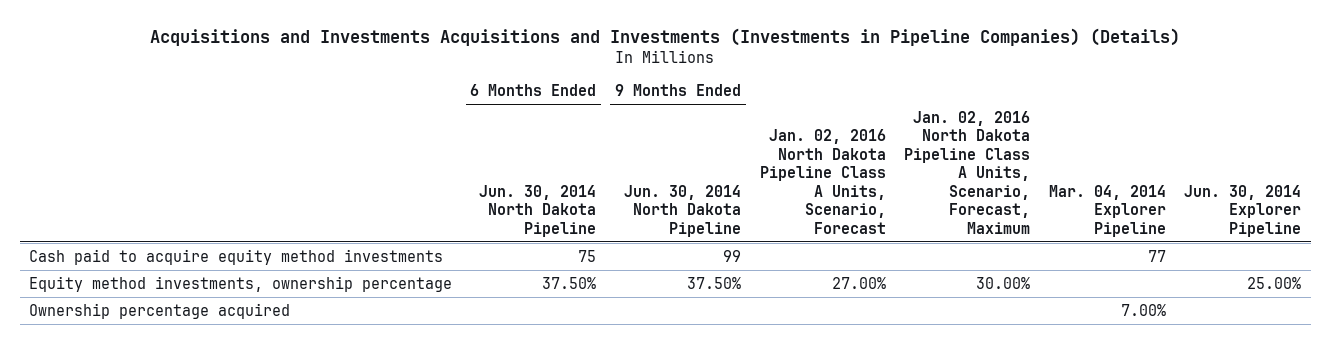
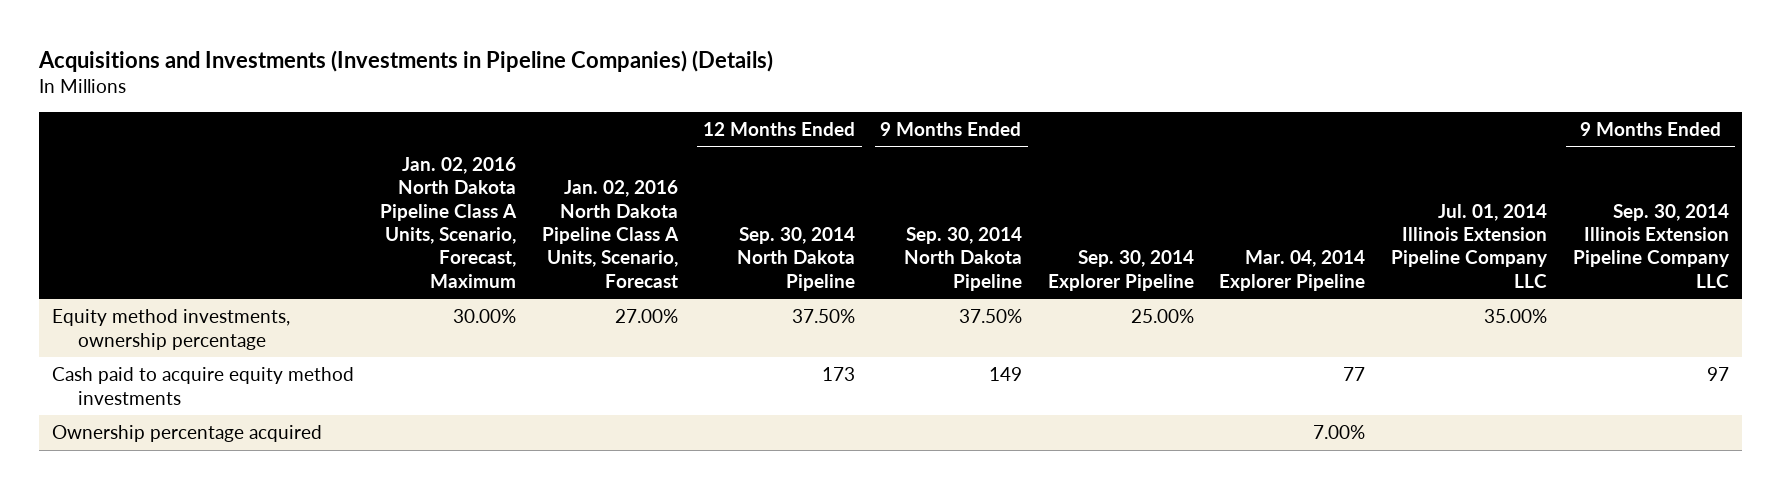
- Acquisitions and Investments Acquisitions and Investments (Investments in Pipeline Companies) (Details)
+ Acquisitions and Investments (Investments in Pipeline Companies) (Details)
- | 6 Months Ended Jun. 30, 2014 North Dakota Pipeline | 9 Months Ended Jun. 30, 2014 North Dakota Pipeline | Jan. 02, 2016 North Dakota Pipeline Class A Units, Scenario, Forecast | Jan. 02, 2016 North Dakota Pipeline Class A Units, Scenario, Forecast, Maximum | Mar. 04, 2014 Explorer Pipeline | Jun. 30, 2014 Explorer Pipeline
+ | Jan. 02, 2016 North Dakota Pipeline Class A Units, Scenario, Forecast, Maximum | Jan. 02, 2016 North Dakota Pipeline Class A Units, Scenario, Forecast | 12 Months Ended Sep. 30, 2014 North Dakota Pipeline | 9 Months Ended Sep. 30, 2014 North Dakota Pipeline | Sep. 30, 2014 Explorer Pipeline | Mar. 04, 2014 Explorer Pipeline | Jul. 01, 2014 Illinois Extension Pipeline Company LLC | 9 Months Ended Sep. 30, 2014 Illinois Extension Pipeline Company LLC
moved down: Cash paid to acquire equity method investments | | | 173 | 149 | | 77 | | 97

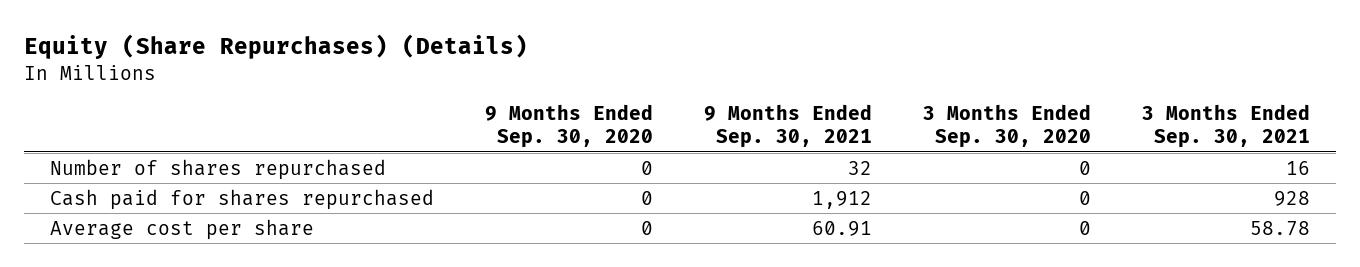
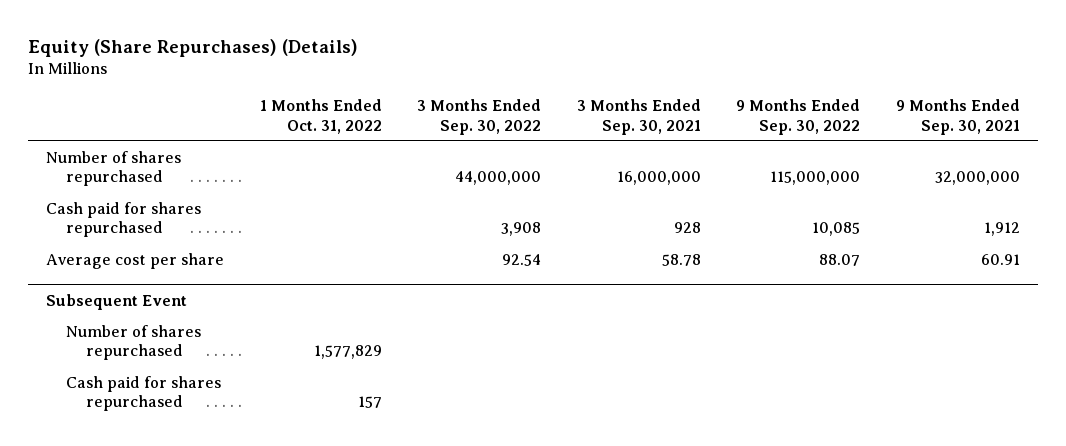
- | 9 Months Ended Sep. 30, 2020 | 9 Months Ended Sep. 30, 2021 | 3 Months Ended Sep. 30, 2020 | 3 Months Ended Sep. 30, 2021
+ | 1 Months Ended Oct. 31, 2022 | 3 Months Ended Sep. 30, 2022 | 3 Months Ended Sep. 30, 2021 | 9 Months Ended Sep. 30, 2022 | 9 Months Ended Sep. 30, 2021
- Number of shares repurchased | 0 | 32 | 0 | 16
+ Number of shares repurchased | | 44,000,000 | 16,000,000 | 115,000,000 | 32,000,000
+ Subsequent Event
+ Number of shares repurchased | 1,577,829 | | | |
+ Cash paid for shares repurchased | 157 | | | |

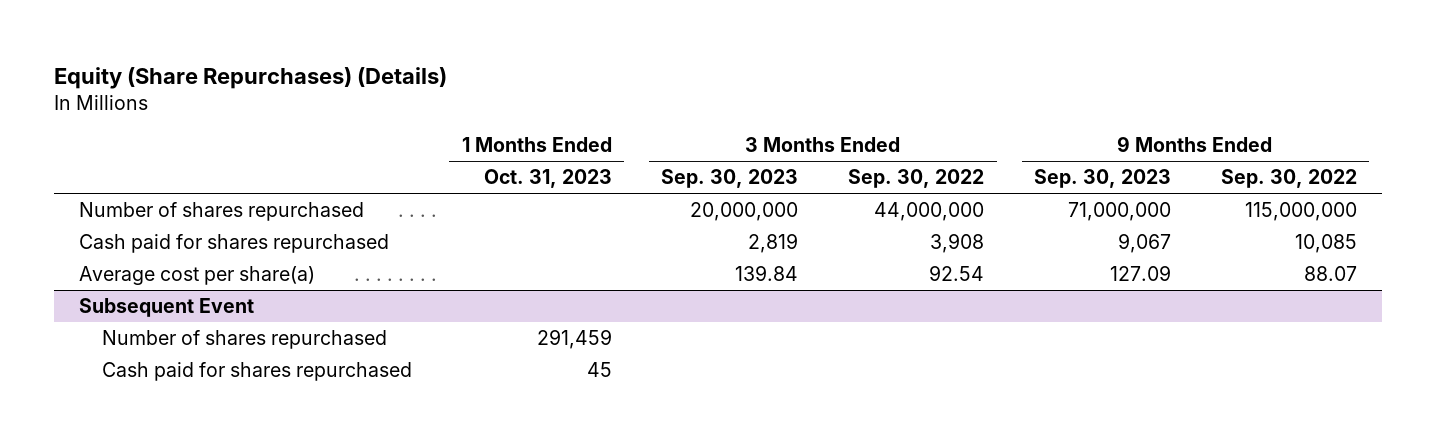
- | 1 Months Ended Oct. 31, 2022 | 3 Months Ended Sep. 30, 2022 | 3 Months Ended Sep. 30, 2021 | 9 Months Ended Sep. 30, 2022 | 9 Months Ended Sep. 30, 2021
+ | 1 Months Ended Oct. 31, 2023 | 3 Months Ended Sep. 30, 2023 | 3 Months Ended Sep. 30, 2022 | 9 Months Ended Sep. 30, 2023 | 9 Months Ended Sep. 30, 2022
- Average cost per share | | 92.54 | 58.78 | 88.07 | 60.91
+ Average cost per share(a) | | 139.84 | 92.54 | 127.09 | 88.07

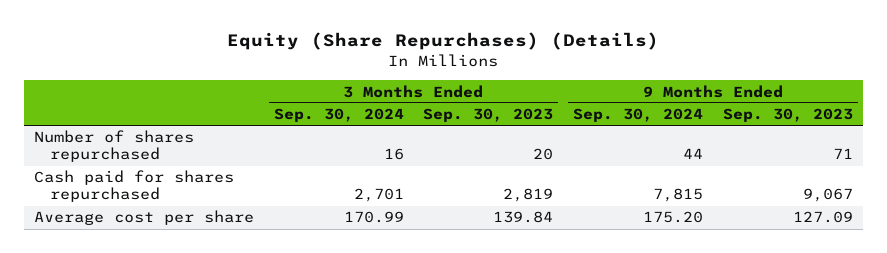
- | 1 Months Ended Oct. 31, 2023 | 3 Months Ended Sep. 30, 2023 | 3 Months Ended Sep. 30, 2022 | 9 Months Ended Sep. 30, 2023 | 9 Months Ended Sep. 30, 2022
+ | 3 Months Ended Sep. 30, 2024 | 3 Months Ended Sep. 30, 2023 | 9 Months Ended Sep. 30, 2024 | 9 Months Ended Sep. 30, 2023
- Number of shares repurchased | | 20,000,000 | 44,000,000 | 71,000,000 | 115,000,000
+ Number of shares repurchased | 16 | 20 | 44 | 71
- Average cost per share(a) | | 139.84 | 92.54 | 127.09 | 88.07
- Subsequent Event
- Number of shares repurchased | 291,459 | | | |
- Cash paid for shares repurchased | 45 | | | |
+ Average cost per share | 170.99 | 139.84 | 175.20 | 127.09

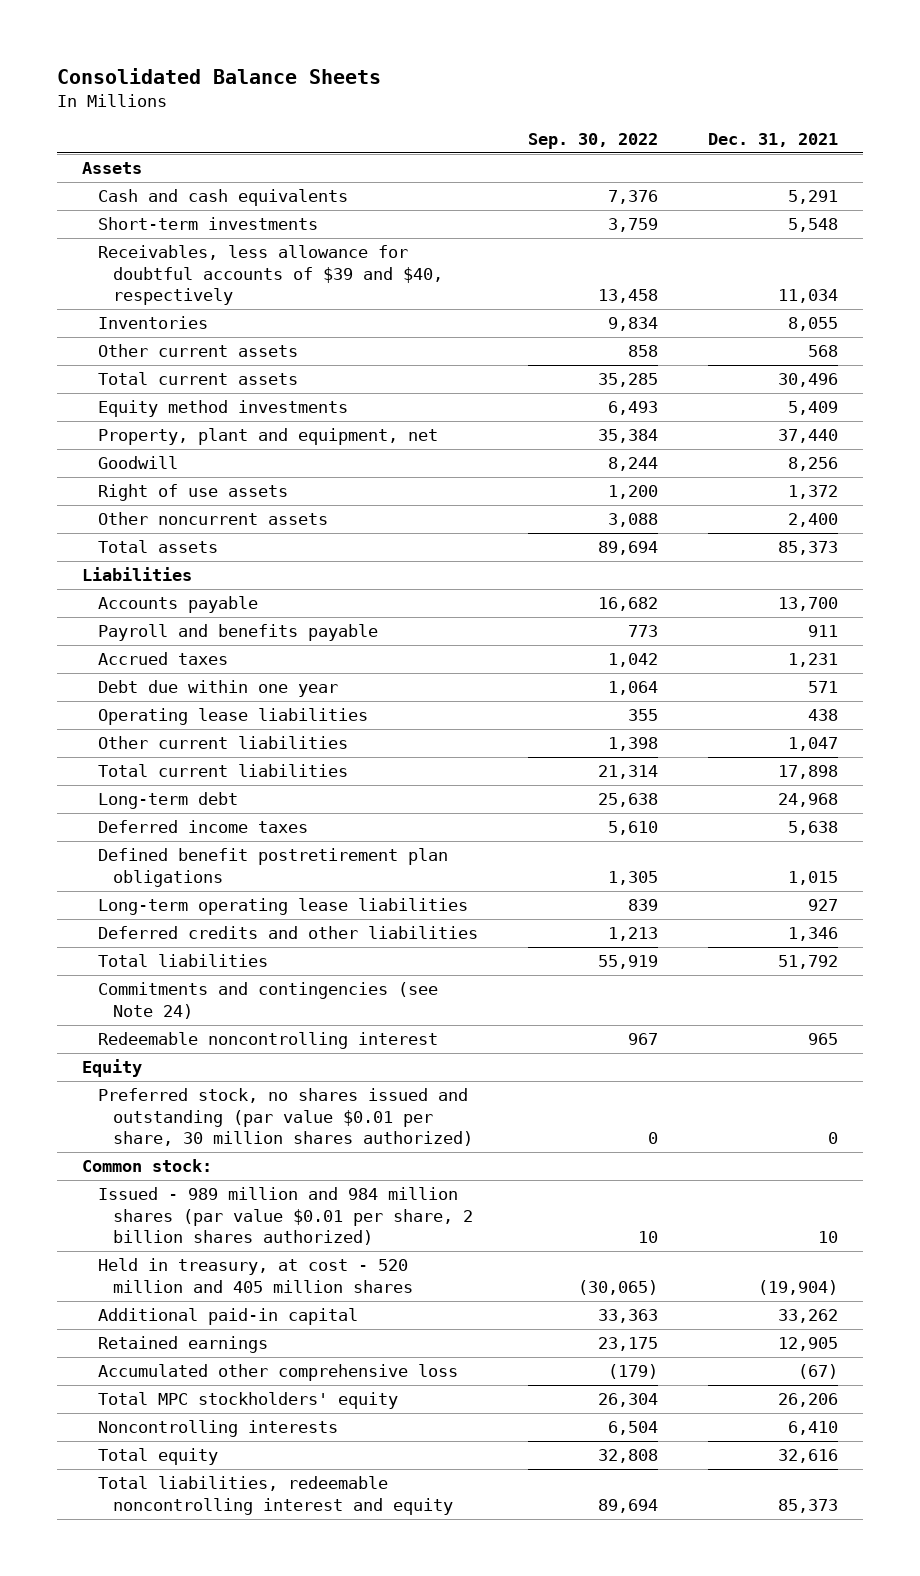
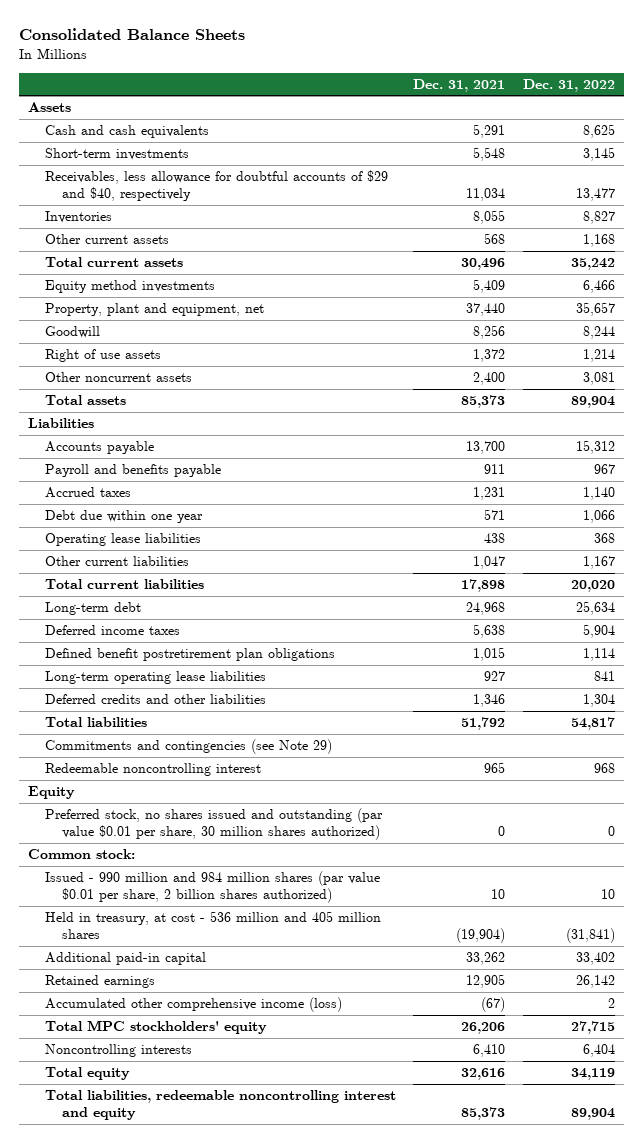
- | Sep. 30, 2022 | Dec. 31, 2021
+ | Dec. 31, 2021 | Dec. 31, 2022
- Receivables, less allowance for doubtful accounts of $39 and $40, respectively | 13,458 | 11,034
+ Receivables, less allowance for doubtful accounts of $29 and $40, respectively | 11,034 | 13,477
- Commitments and contingencies (see Note 24)
+ Commitments and contingencies (see Note 29)
- Issued - 989 million and 984 million shares (par value $0.01 per share, 2 billion shares authorized) | 10 | 10
- Held in treasury, at cost - 520 million and 405 million shares | (30,065) | (19,904)
+ Issued - 990 million and 984 million shares (par value $0.01 per share, 2 billion shares authorized) | 10 | 10
+ Held in treasury, at cost - 536 million and 405 million shares | (19,904) | (31,841)
- Accumulated other comprehensive loss | (179) | (67)
+ Accumulated other comprehensive income (loss) | (67) | 2

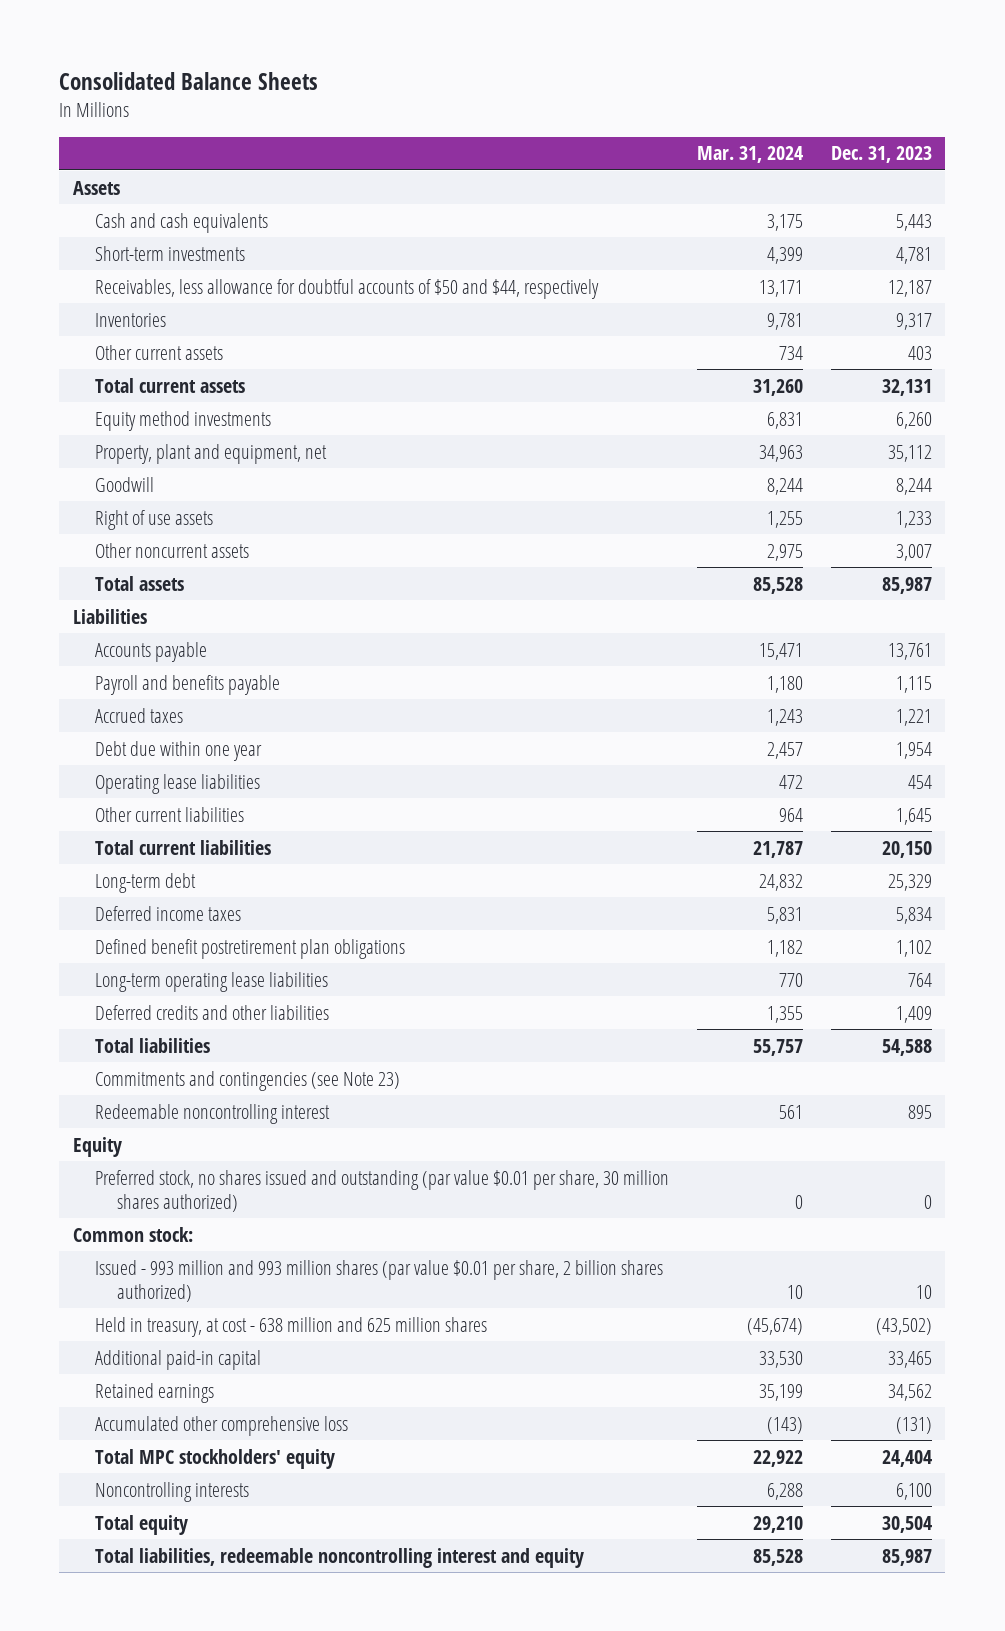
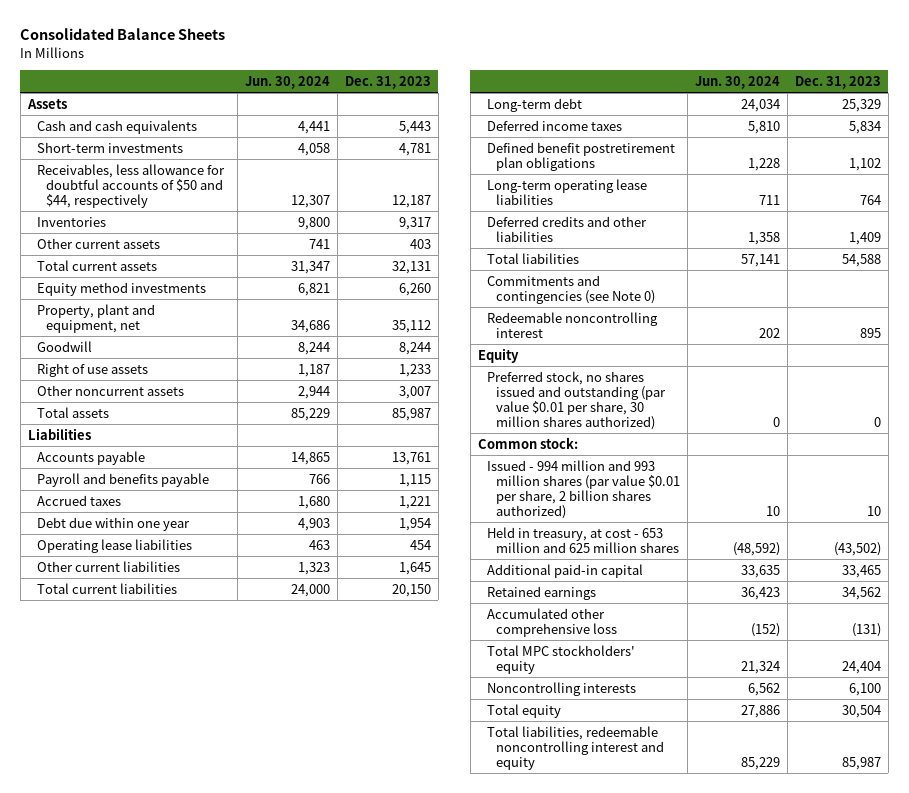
- | Mar. 31, 2024 | Dec. 31, 2023
+ | Jun. 30, 2024 | Dec. 31, 2023
- Commitments and contingencies (see Note 23)
+ Commitments and contingencies (see Note 0)
- Issued - 993 million and 993 million shares (par value $0.01 per share, 2 billion shares authorized) | 10 | 10
- Held in treasury, at cost - 638 million and 625 million shares | (45,674) | (43,502)
+ Issued - 994 million and 993 million shares (par value $0.01 per share, 2 billion shares authorized) | 10 | 10
+ Held in treasury, at cost - 653 million and 625 million shares | (48,592) | (43,502)

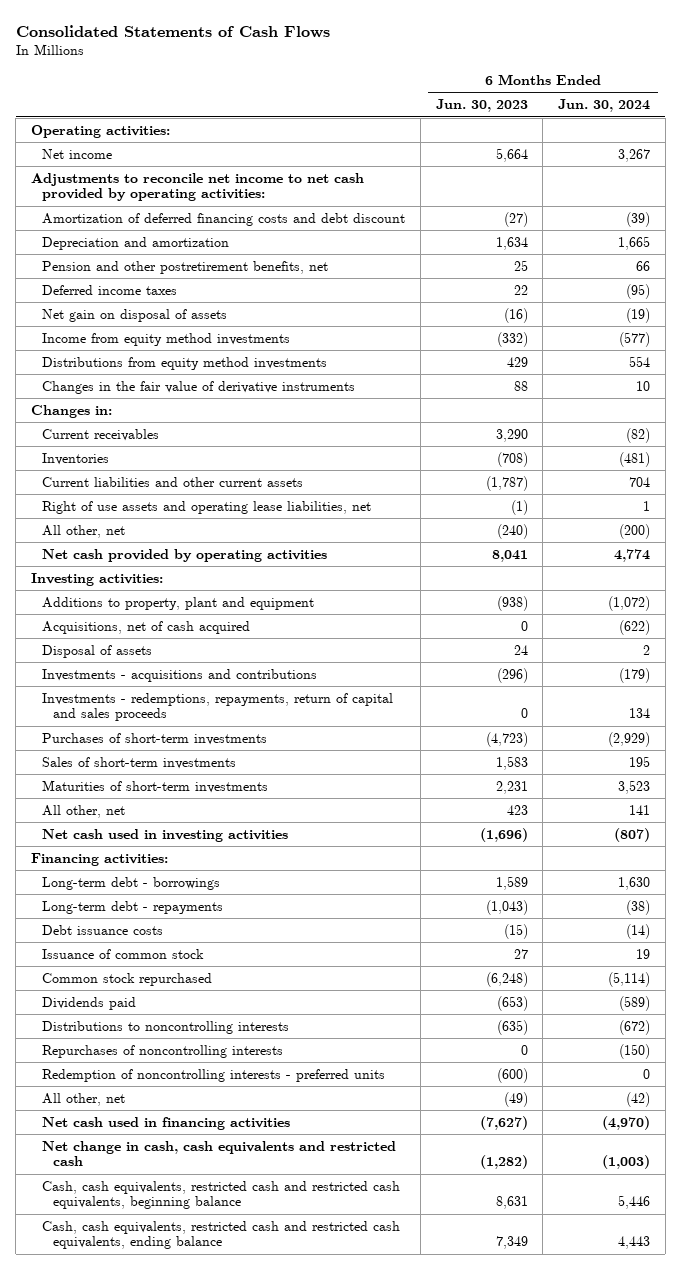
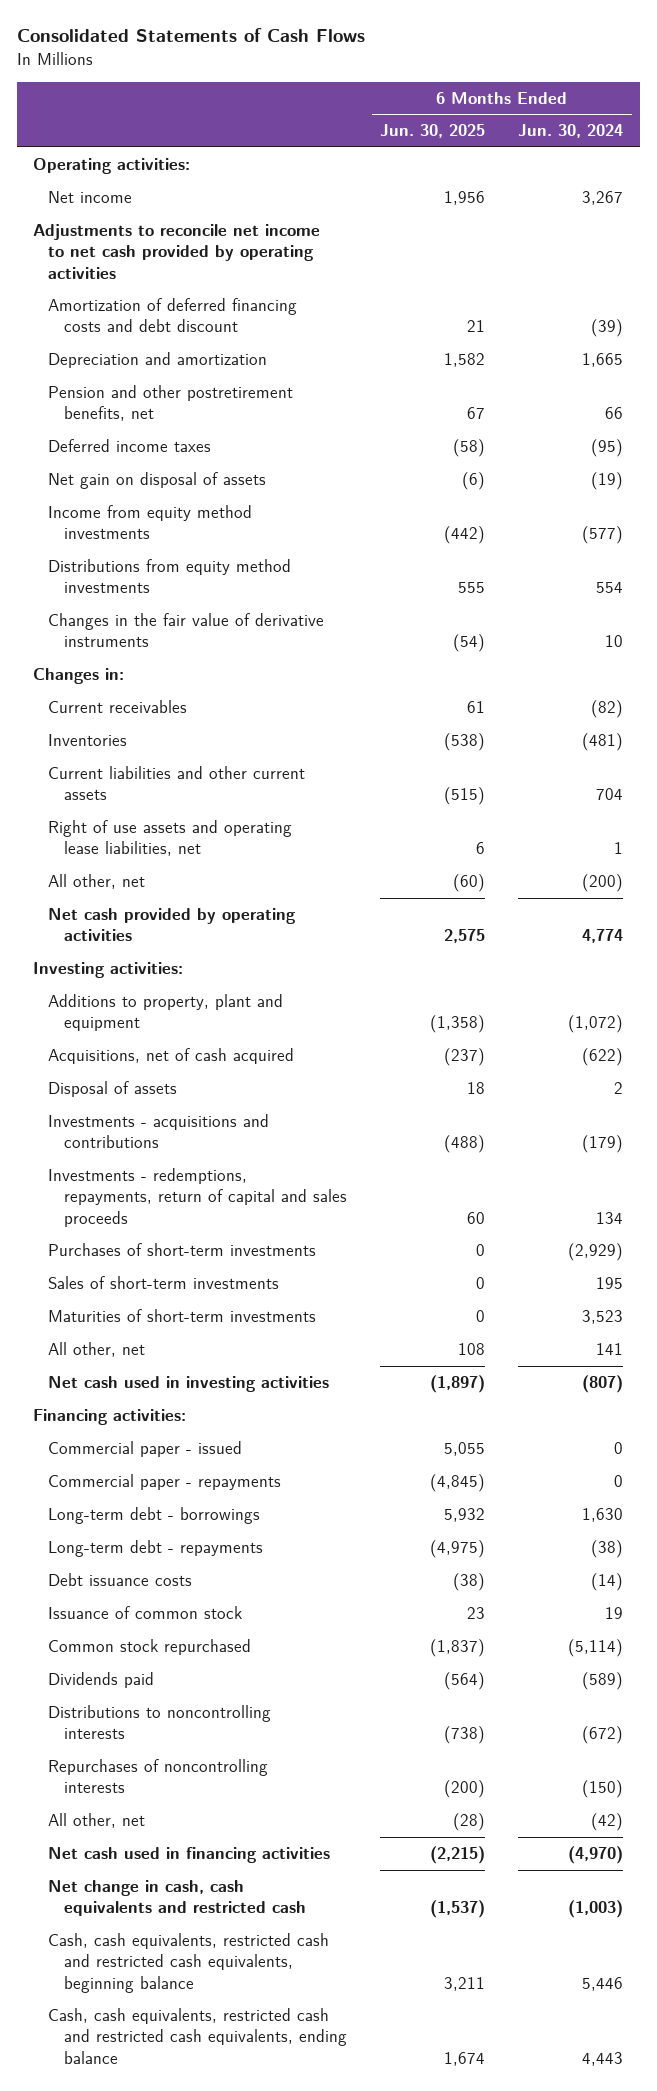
- | 6 Months Ended Jun. 30, 2023 | 6 Months Ended Jun. 30, 2024
+ | 6 Months Ended Jun. 30, 2025 | 6 Months Ended Jun. 30, 2024
- Adjustments to reconcile net income to net cash provided by operating activities:
+ Adjustments to reconcile net income to net cash provided by operating activities
+ Commercial paper - issued | 5,055 | 0
+ Commercial paper - repayments | (4,845) | 0
- Redemption of noncontrolling interests - preferred units | (600) | 0

